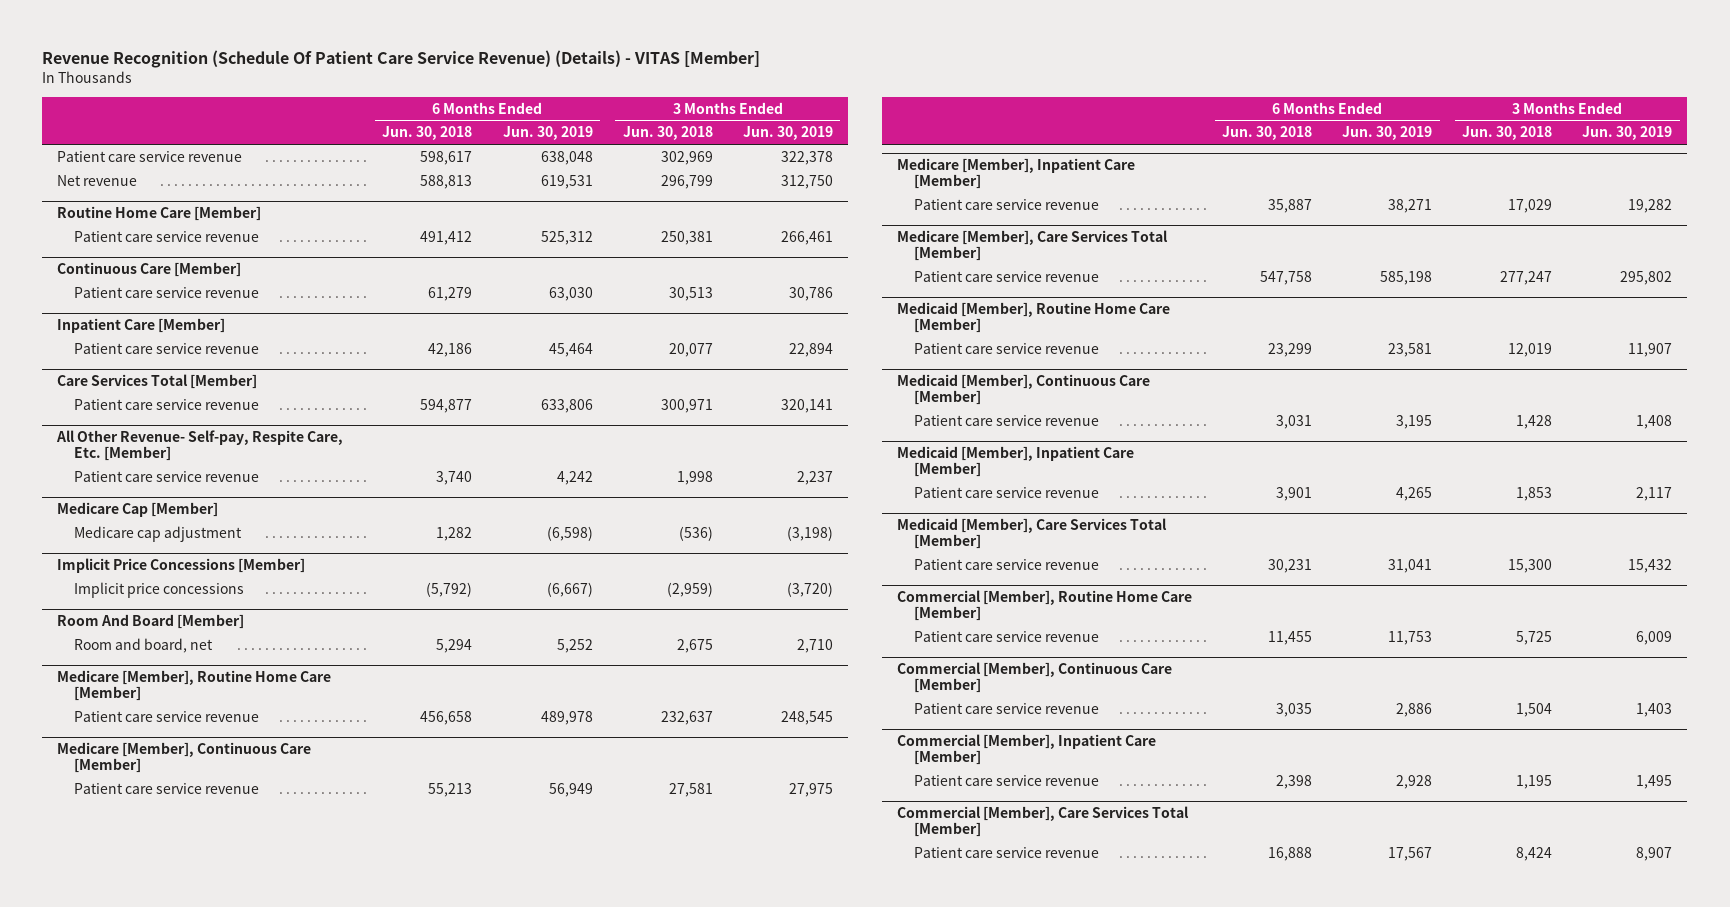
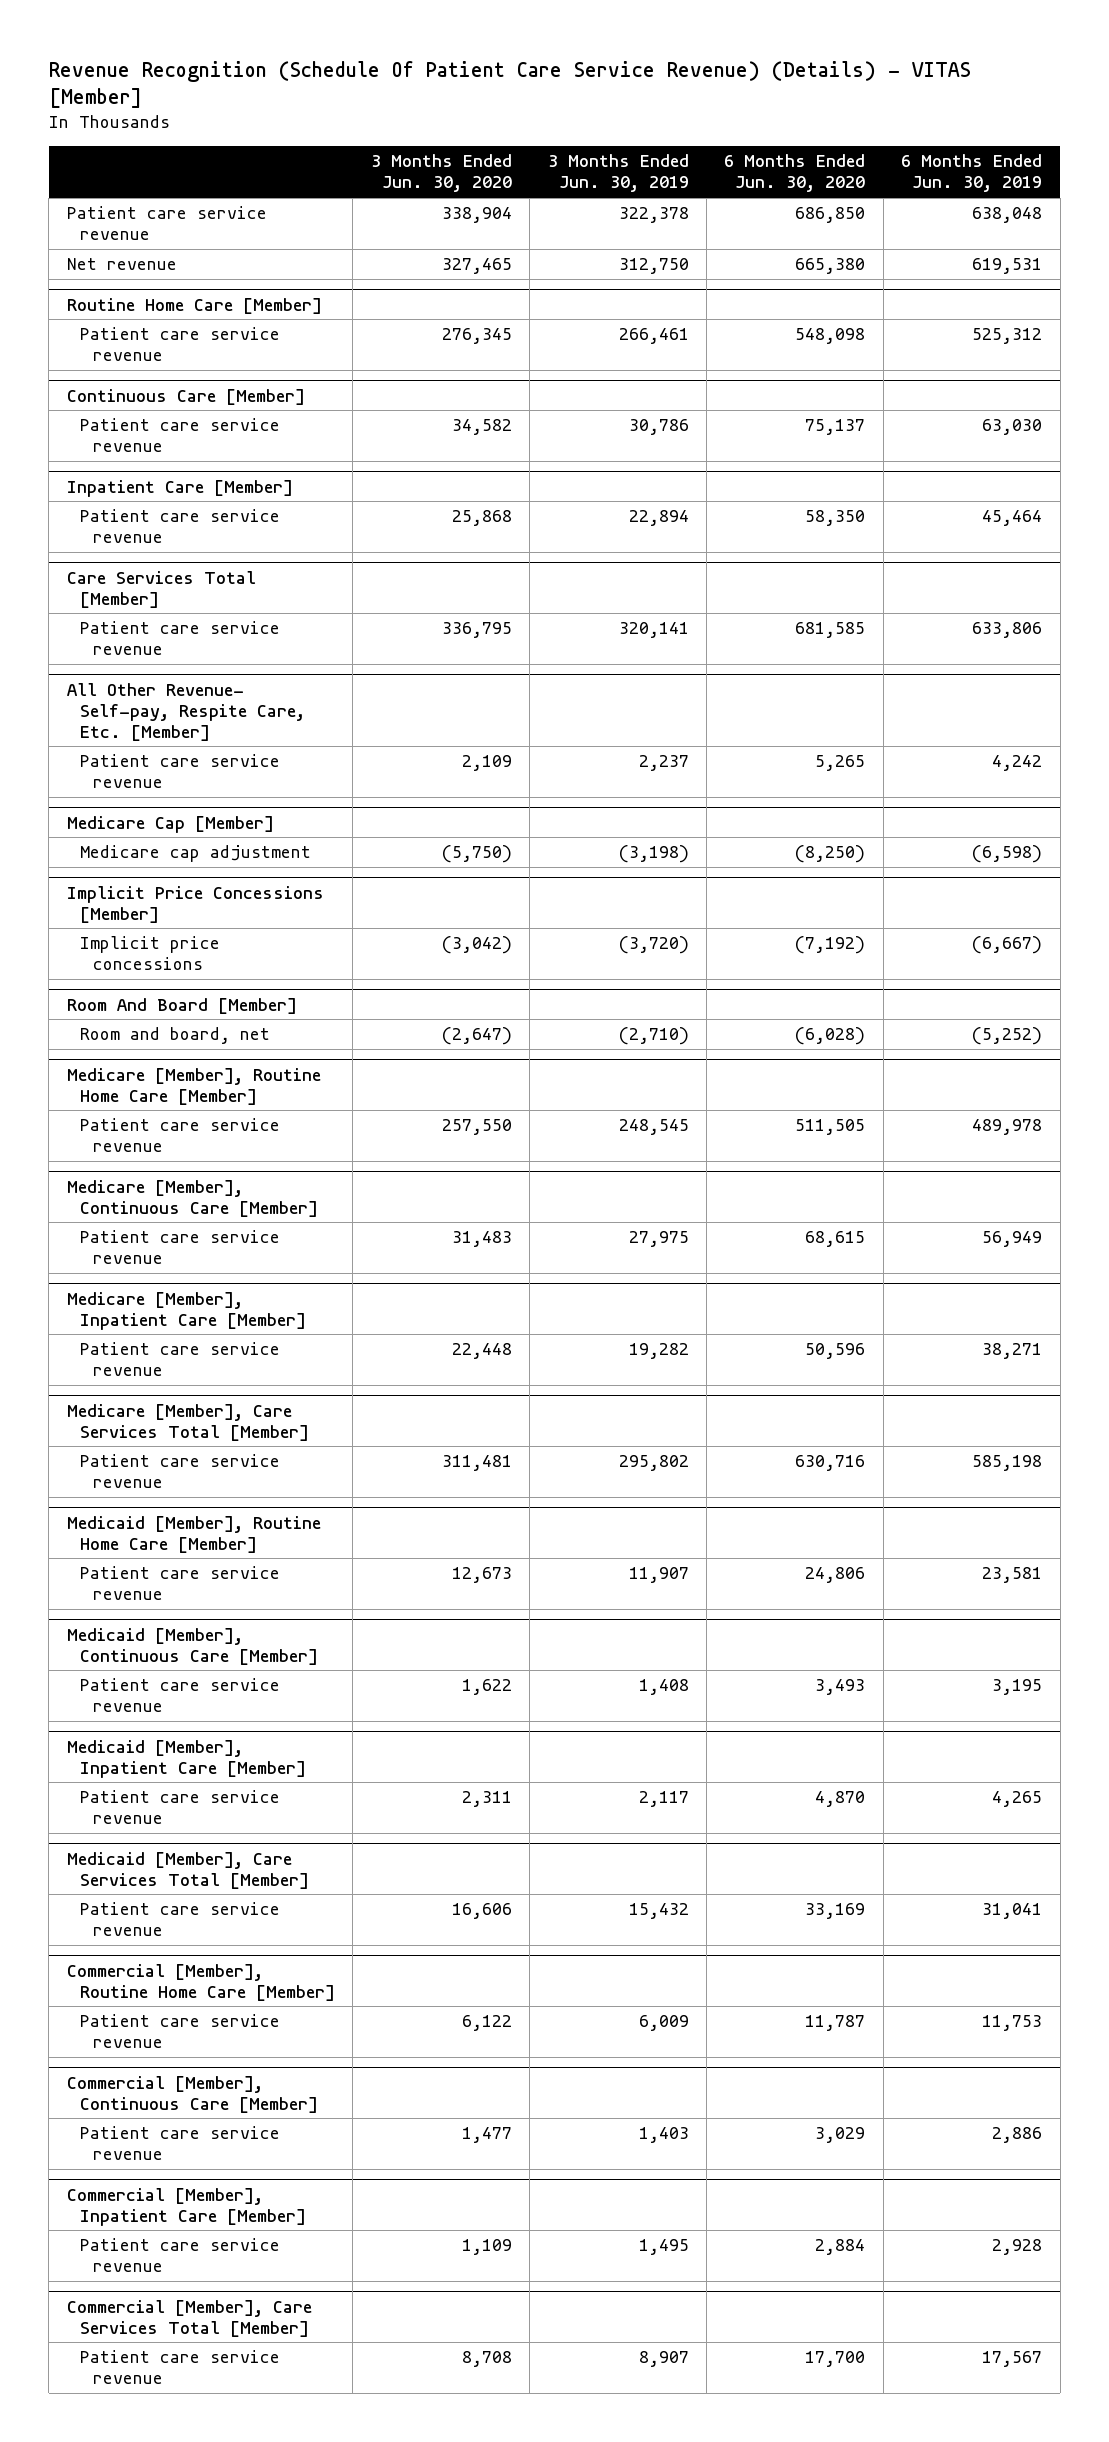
- | 6 Months Ended Jun. 30, 2018 | 6 Months Ended Jun. 30, 2019 | 3 Months Ended Jun. 30, 2018 | 3 Months Ended Jun. 30, 2019
+ | 3 Months Ended Jun. 30, 2020 | 3 Months Ended Jun. 30, 2019 | 6 Months Ended Jun. 30, 2020 | 6 Months Ended Jun. 30, 2019
@ Room And Board [Member]
- Room and board, net | 5,294 | 5,252 | 2,675 | 2,710
+ Room and board, net | (2,647) | (2,710) | (6,028) | (5,252)

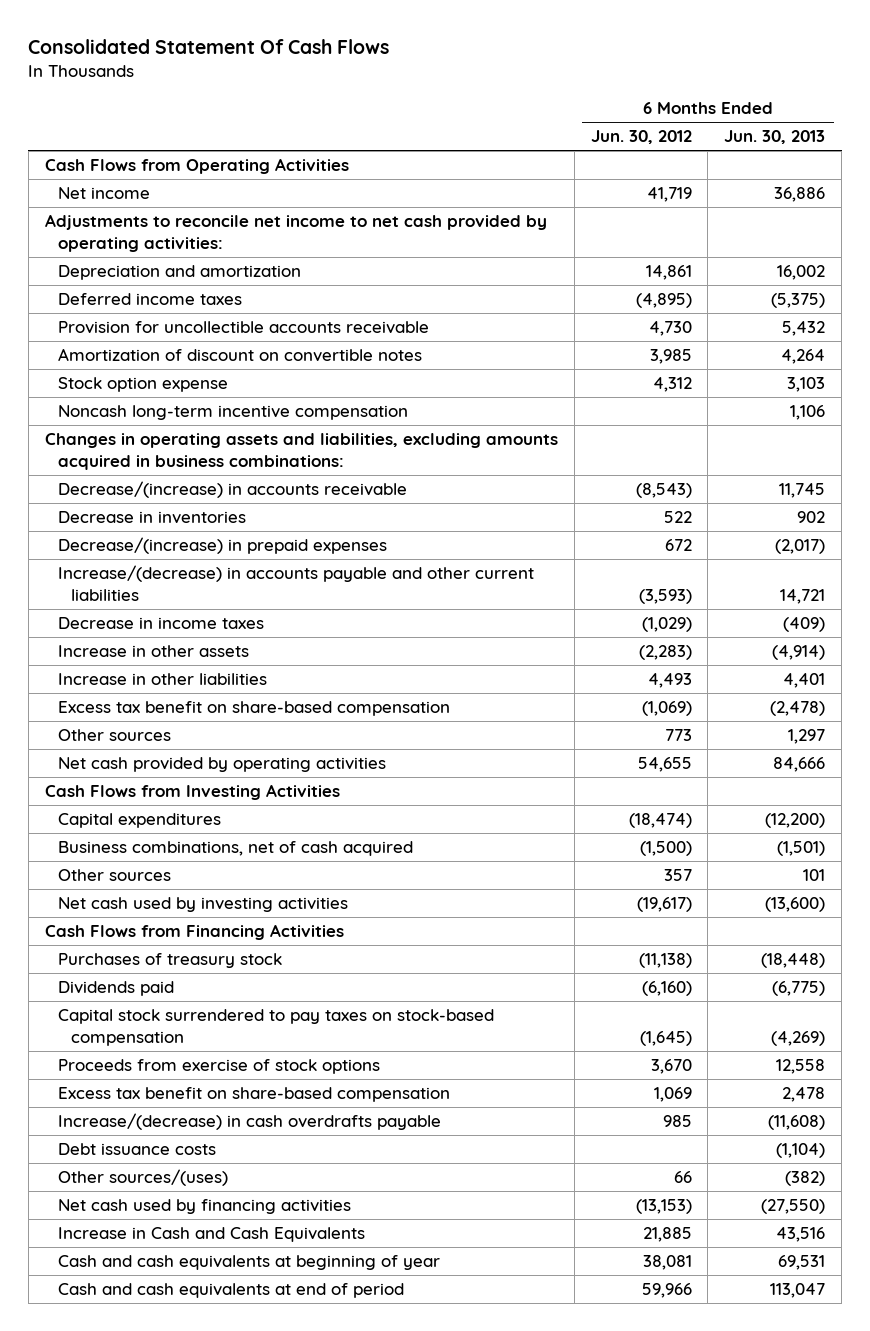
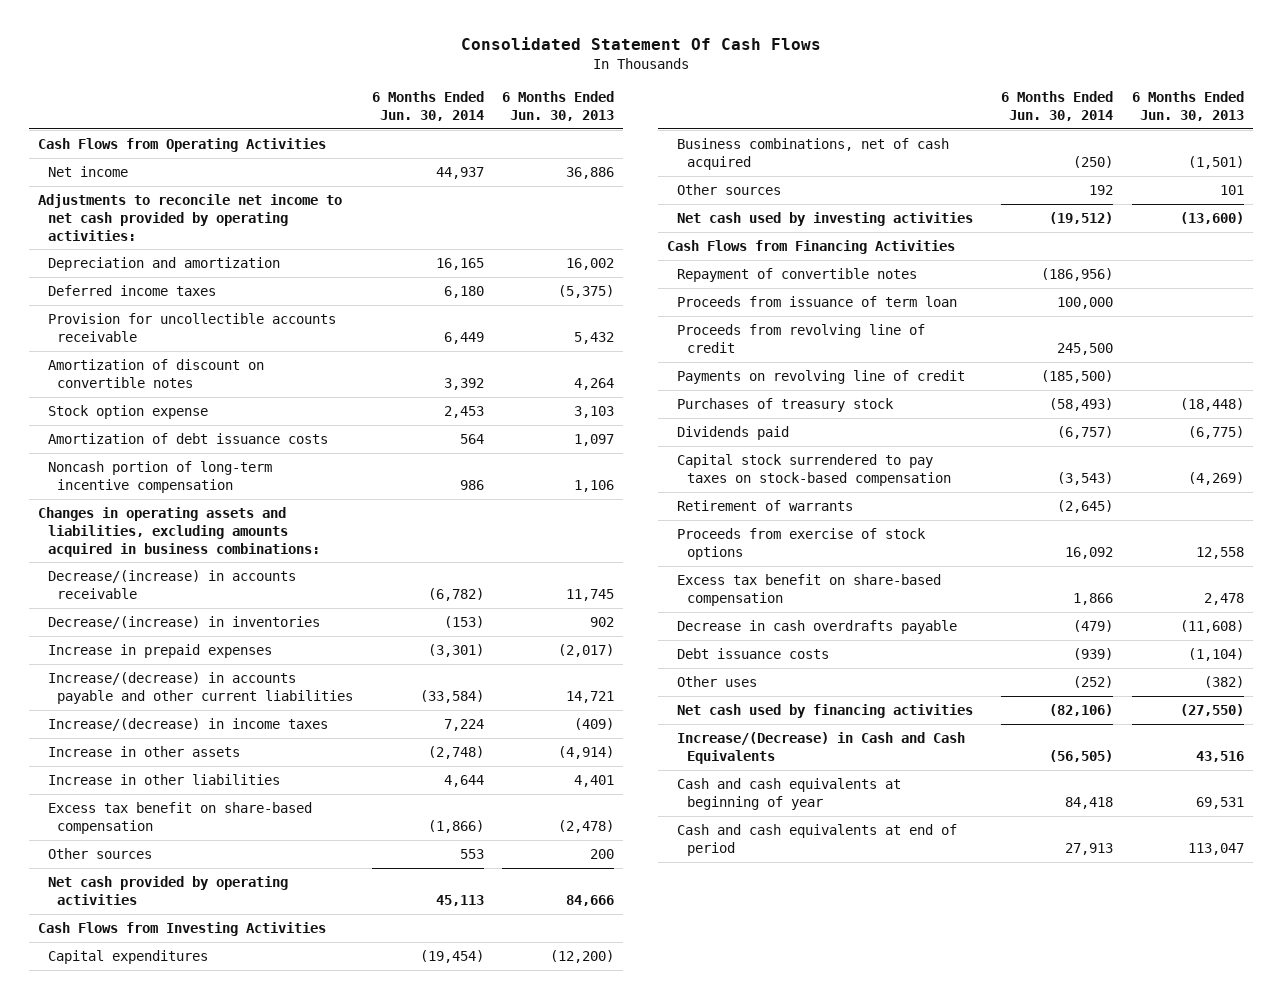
- | 6 Months Ended Jun. 30, 2012 | 6 Months Ended Jun. 30, 2013
+ | 6 Months Ended Jun. 30, 2014 | 6 Months Ended Jun. 30, 2013
- Noncash long-term incentive compensation | | 1,106
+ Amortization of debt issuance costs | 564 | 1,097
+ Noncash portion of long-term incentive compensation | 986 | 1,106
- Decrease in inventories | 522 | 902
- Decrease/(increase) in prepaid expenses | 672 | (2,017)
+ Decrease/(increase) in inventories | (153) | 902
+ Increase in prepaid expenses | (3,301) | (2,017)
- Decrease in income taxes | (1,029) | (409)
+ Increase/(decrease) in income taxes | 7,224 | (409)
- Other sources | 773 | 1,297
+ Other sources | 553 | 200
+ Repayment of convertible notes | (186,956) |
+ Proceeds from issuance of term loan | 100,000 |
+ Proceeds from revolving line of credit | 245,500 |
+ Payments on revolving line of credit | (185,500) |
+ Retirement of warrants | (2,645) |
- Increase/(decrease) in cash overdrafts payable | 985 | (11,608)
+ Decrease in cash overdrafts payable | (479) | (11,608)
- Other sources/(uses) | 66 | (382)
+ Other uses | (252) | (382)
- Increase in Cash and Cash Equivalents | 21,885 | 43,516
+ Increase/(Decrease) in Cash and Cash Equivalents | (56,505) | 43,516

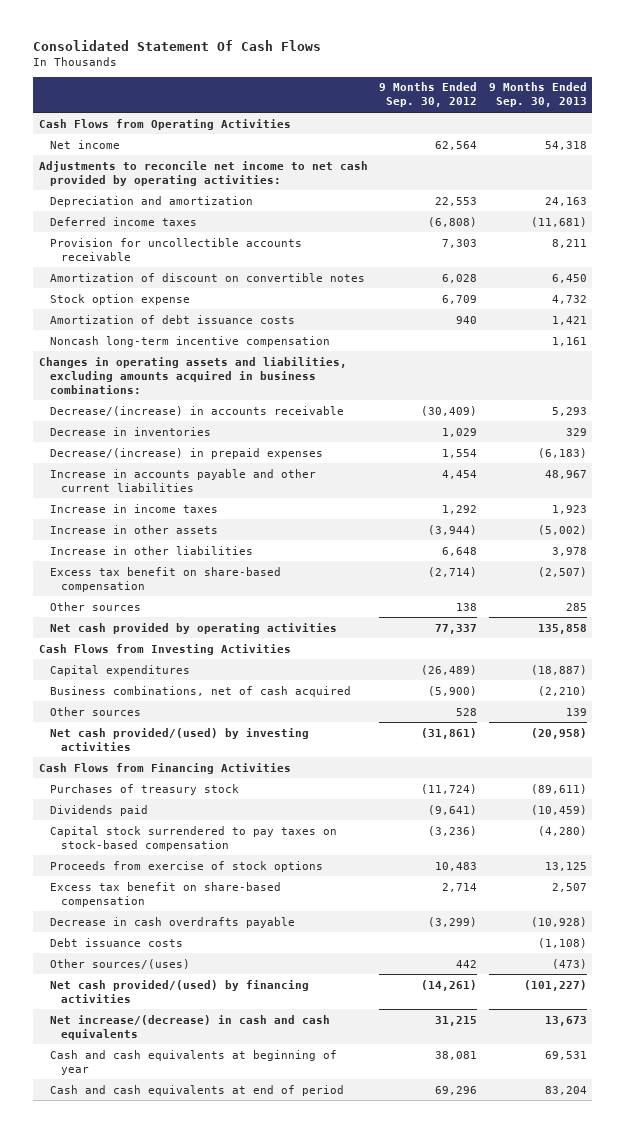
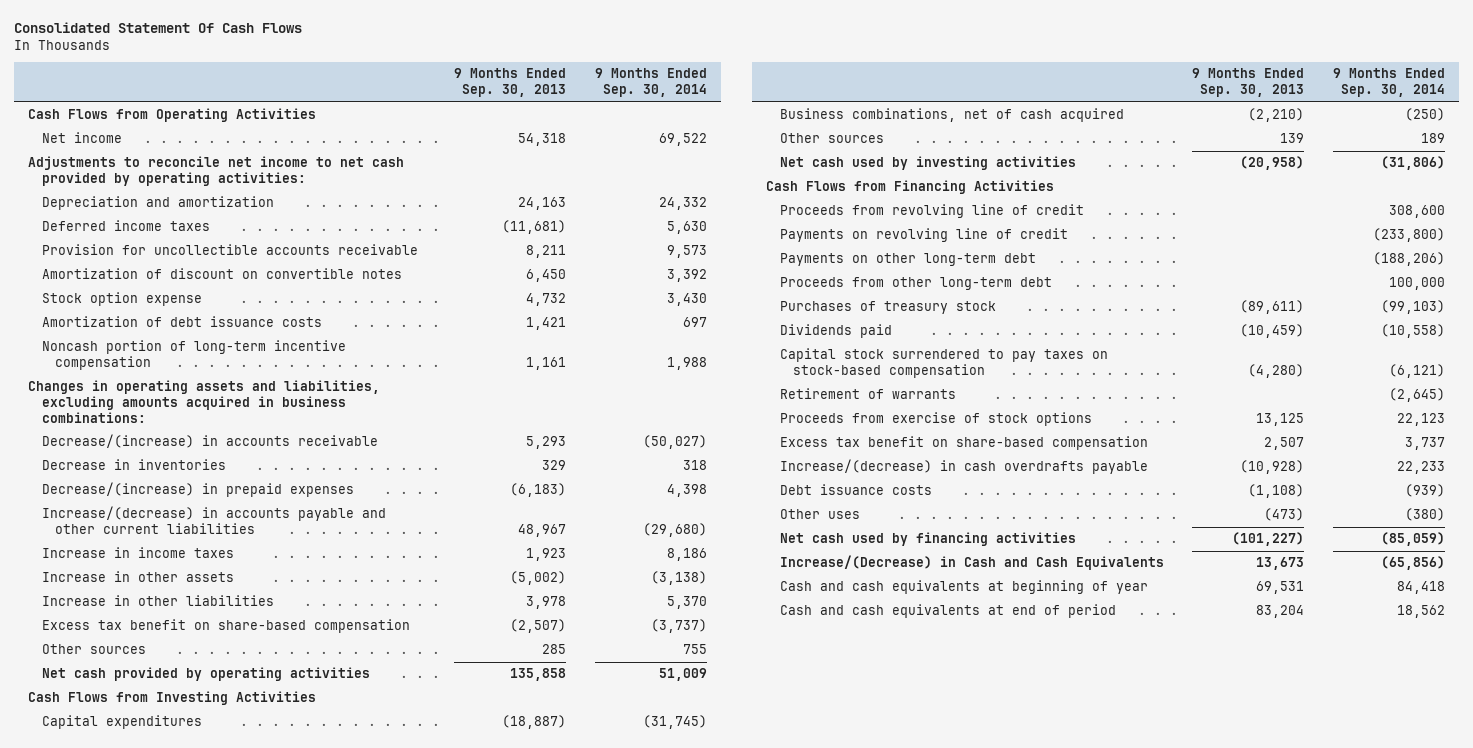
- | 9 Months Ended Sep. 30, 2012 | 9 Months Ended Sep. 30, 2013
+ | 9 Months Ended Sep. 30, 2013 | 9 Months Ended Sep. 30, 2014
- Noncash long-term incentive compensation | | 1,161
+ Noncash portion of long-term incentive compensation | 1,161 | 1,988
- Increase in accounts payable and other current liabilities | 4,454 | 48,967
+ Increase/(decrease) in accounts payable and other current liabilities | 48,967 | (29,680)
- Net cash provided/(used) by investing activities | (31,861) | (20,958)
+ Net cash used by investing activities | (20,958) | (31,806)
+ Proceeds from revolving line of credit | | 308,600
+ Payments on revolving line of credit | | (233,800)
+ Payments on other long-term debt | | (188,206)
+ Proceeds from other long-term debt | | 100,000
+ Retirement of warrants | | (2,645)
- Decrease in cash overdrafts payable | (3,299) | (10,928)
+ Increase/(decrease) in cash overdrafts payable | (10,928) | 22,233
- Other sources/(uses) | 442 | (473)
- Net cash provided/(used) by financing activities | (14,261) | (101,227)
- Net increase/(decrease) in cash and cash equivalents | 31,215 | 13,673
+ Other uses | (473) | (380)
+ Net cash used by financing activities | (101,227) | (85,059)
+ Increase/(Decrease) in Cash and Cash Equivalents | 13,673 | (65,856)

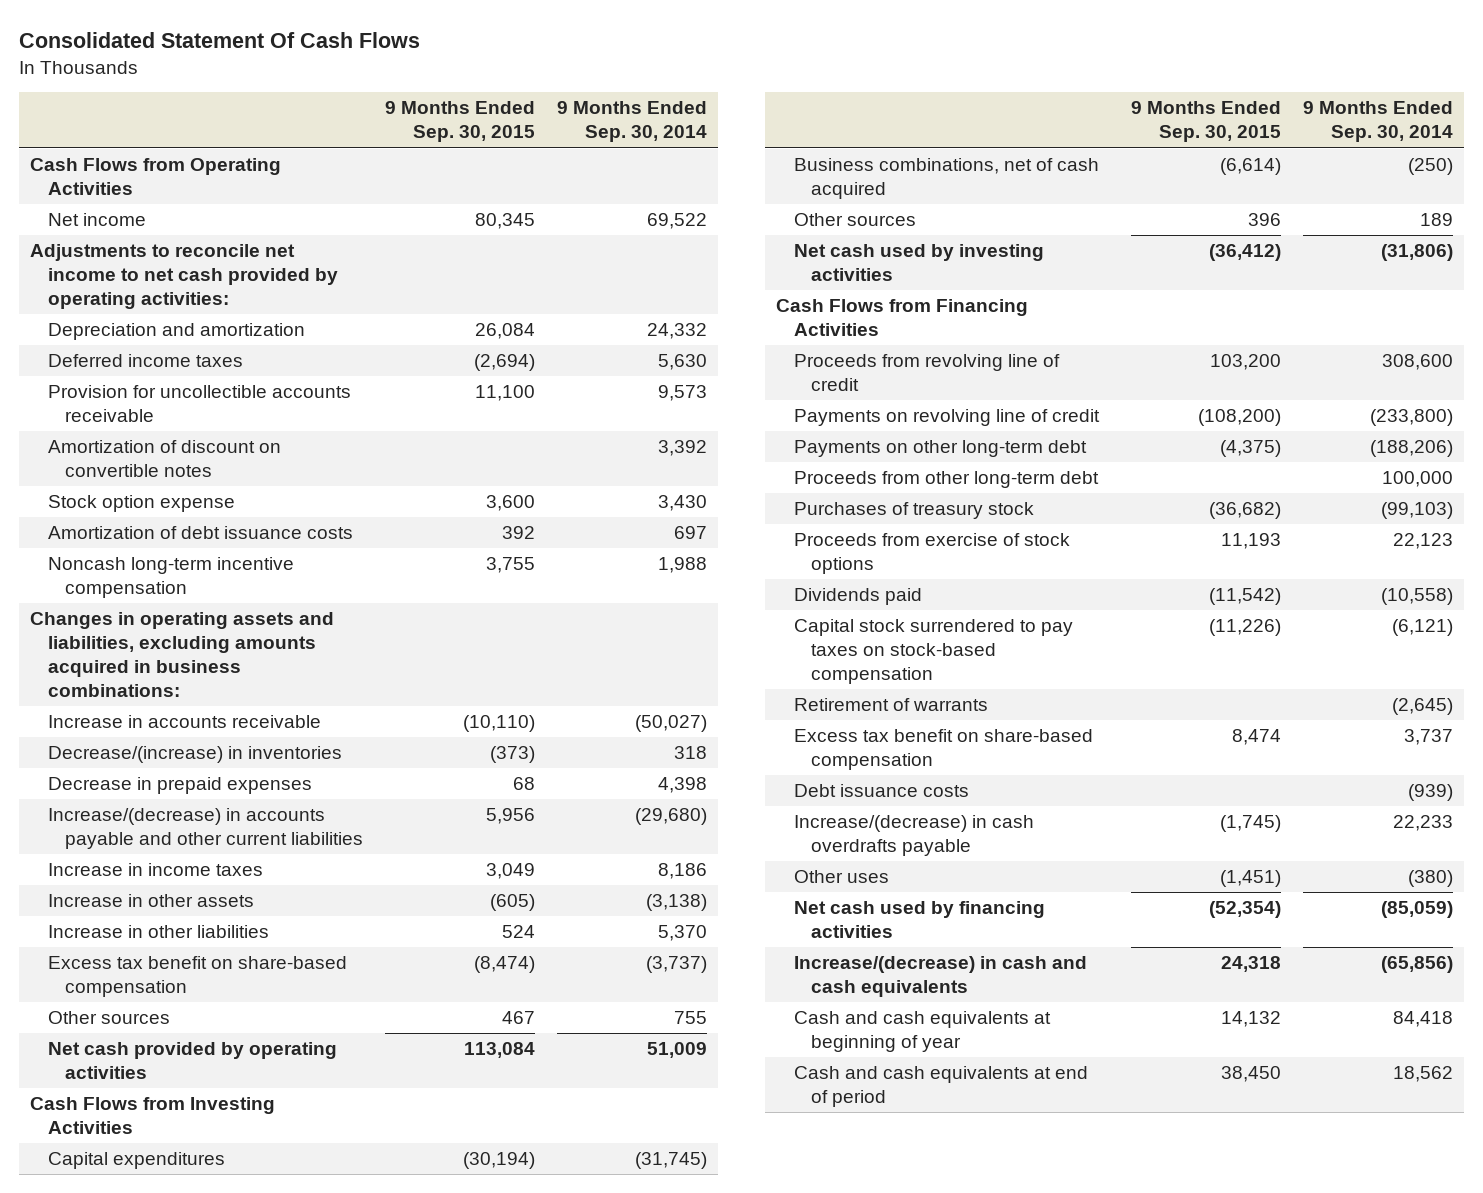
- | 9 Months Ended Sep. 30, 2013 | 9 Months Ended Sep. 30, 2014
+ | 9 Months Ended Sep. 30, 2015 | 9 Months Ended Sep. 30, 2014
- Noncash portion of long-term incentive compensation | 1,161 | 1,988
+ Noncash long-term incentive compensation | 3,755 | 1,988
- Decrease/(increase) in accounts receivable | 5,293 | (50,027)
- Decrease in inventories | 329 | 318
- Decrease/(increase) in prepaid expenses | (6,183) | 4,398
+ Increase in accounts receivable | (10,110) | (50,027)
+ Decrease/(increase) in inventories | (373) | 318
+ Decrease in prepaid expenses | 68 | 4,398
moved up: Proceeds from exercise of stock options | 11,193 | 22,123
moved down: Increase/(decrease) in cash overdrafts payable | (1,745) | 22,233
- Increase/(Decrease) in Cash and Cash Equivalents | 13,673 | (65,856)
+ Increase/(decrease) in cash and cash equivalents | 24,318 | (65,856)

